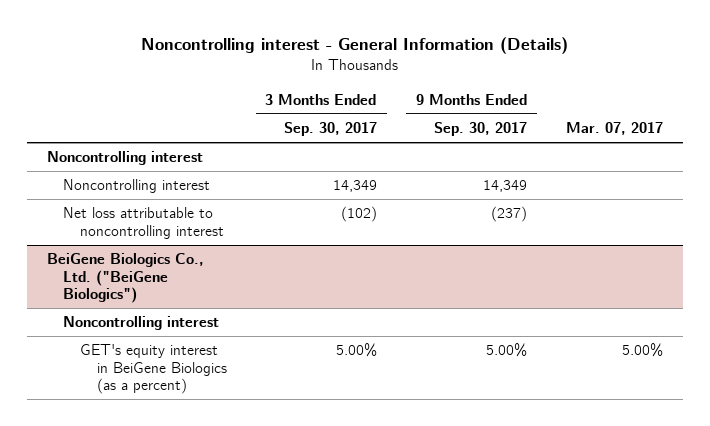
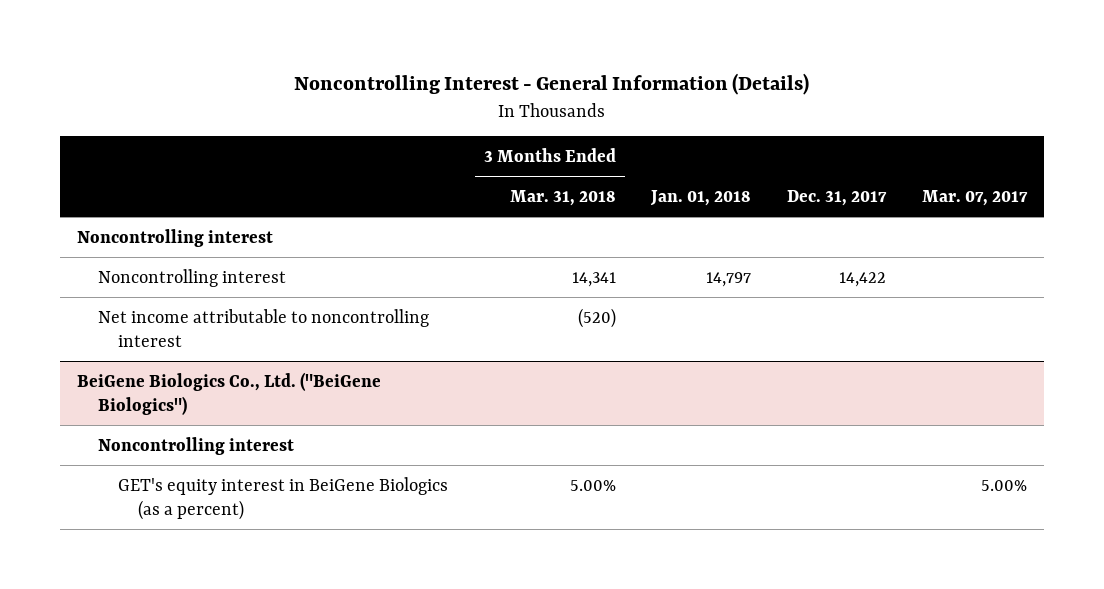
- Noncontrolling interest - General Information (Details)
+ Noncontrolling Interest - General Information (Details)
- | 3 Months Ended Sep. 30, 2017 | 9 Months Ended Sep. 30, 2017 | Mar. 07, 2017
+ | 3 Months Ended Mar. 31, 2018 | Jan. 01, 2018 | Dec. 31, 2017 | Mar. 07, 2017
- Net loss attributable to noncontrolling interest | (102) | (237) |
+ Net income attributable to noncontrolling interest | (520) | | |

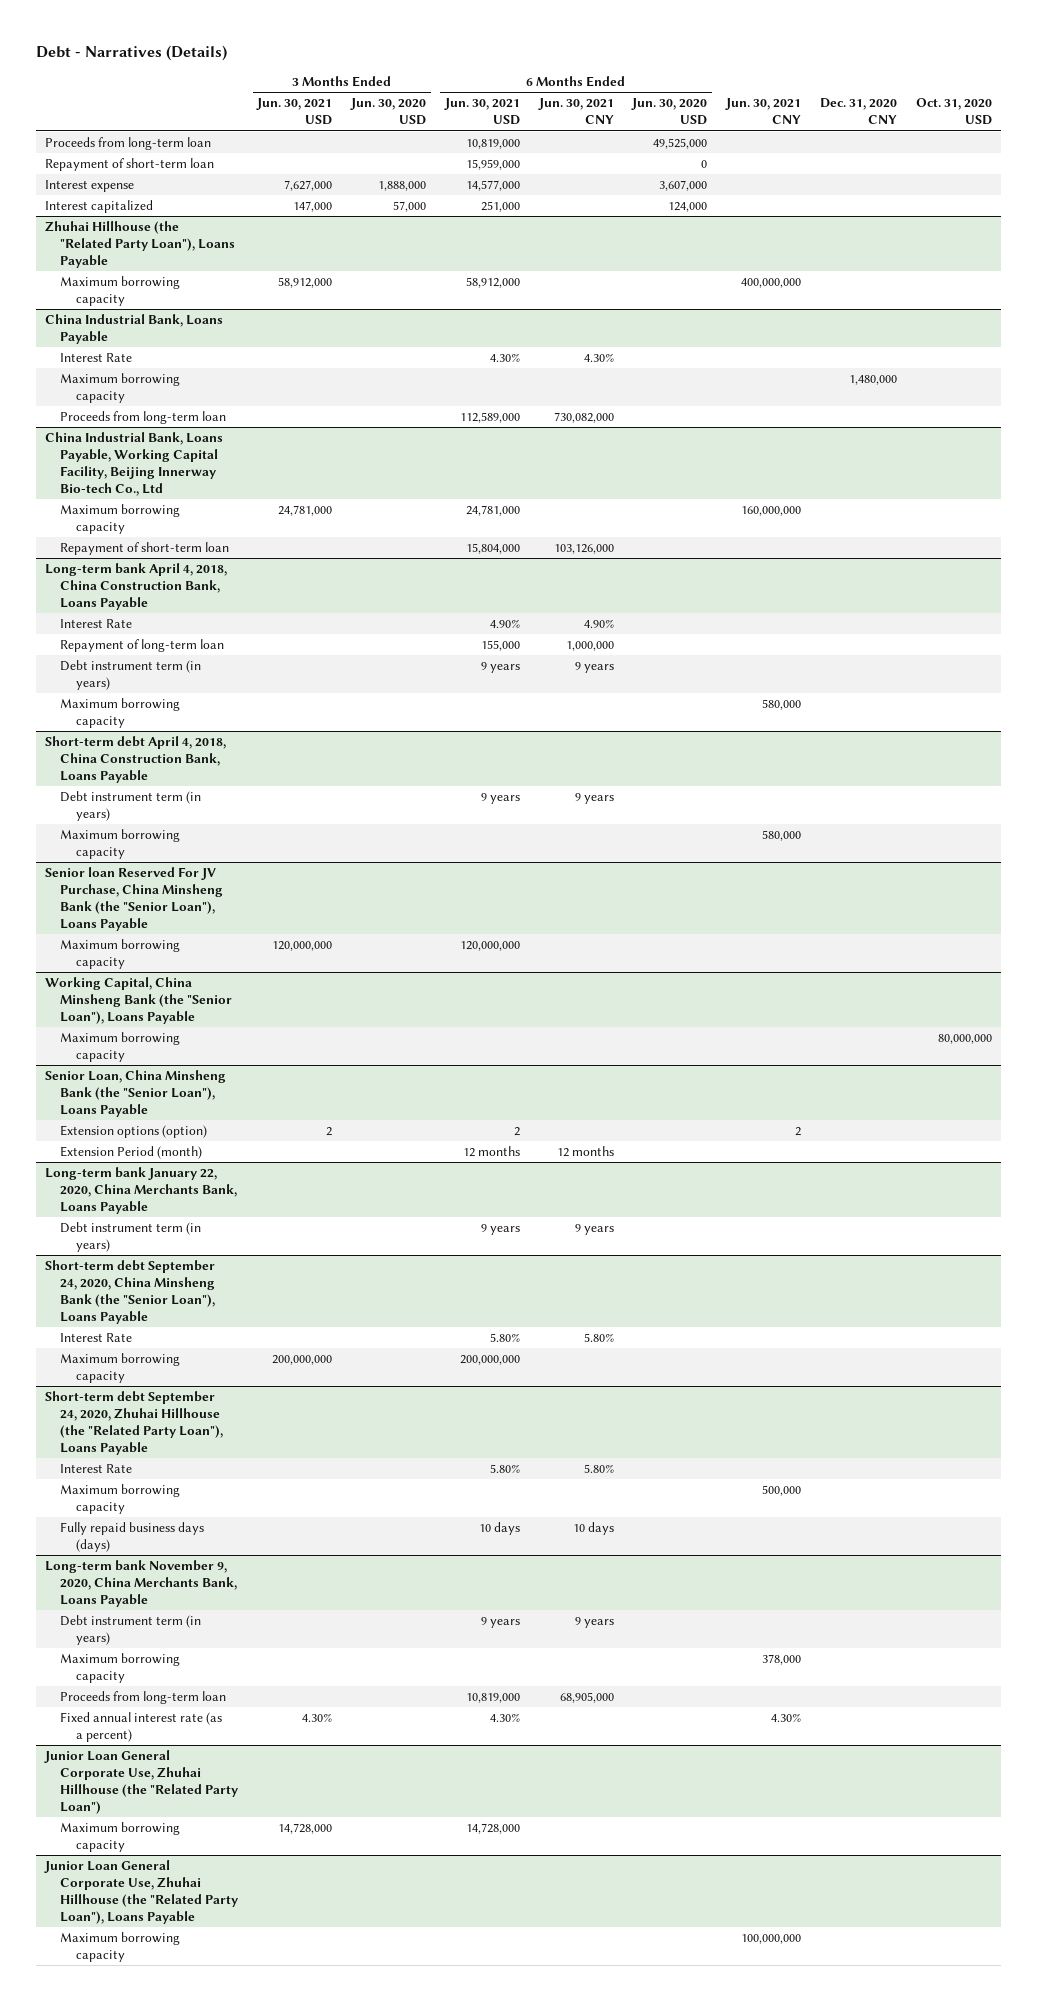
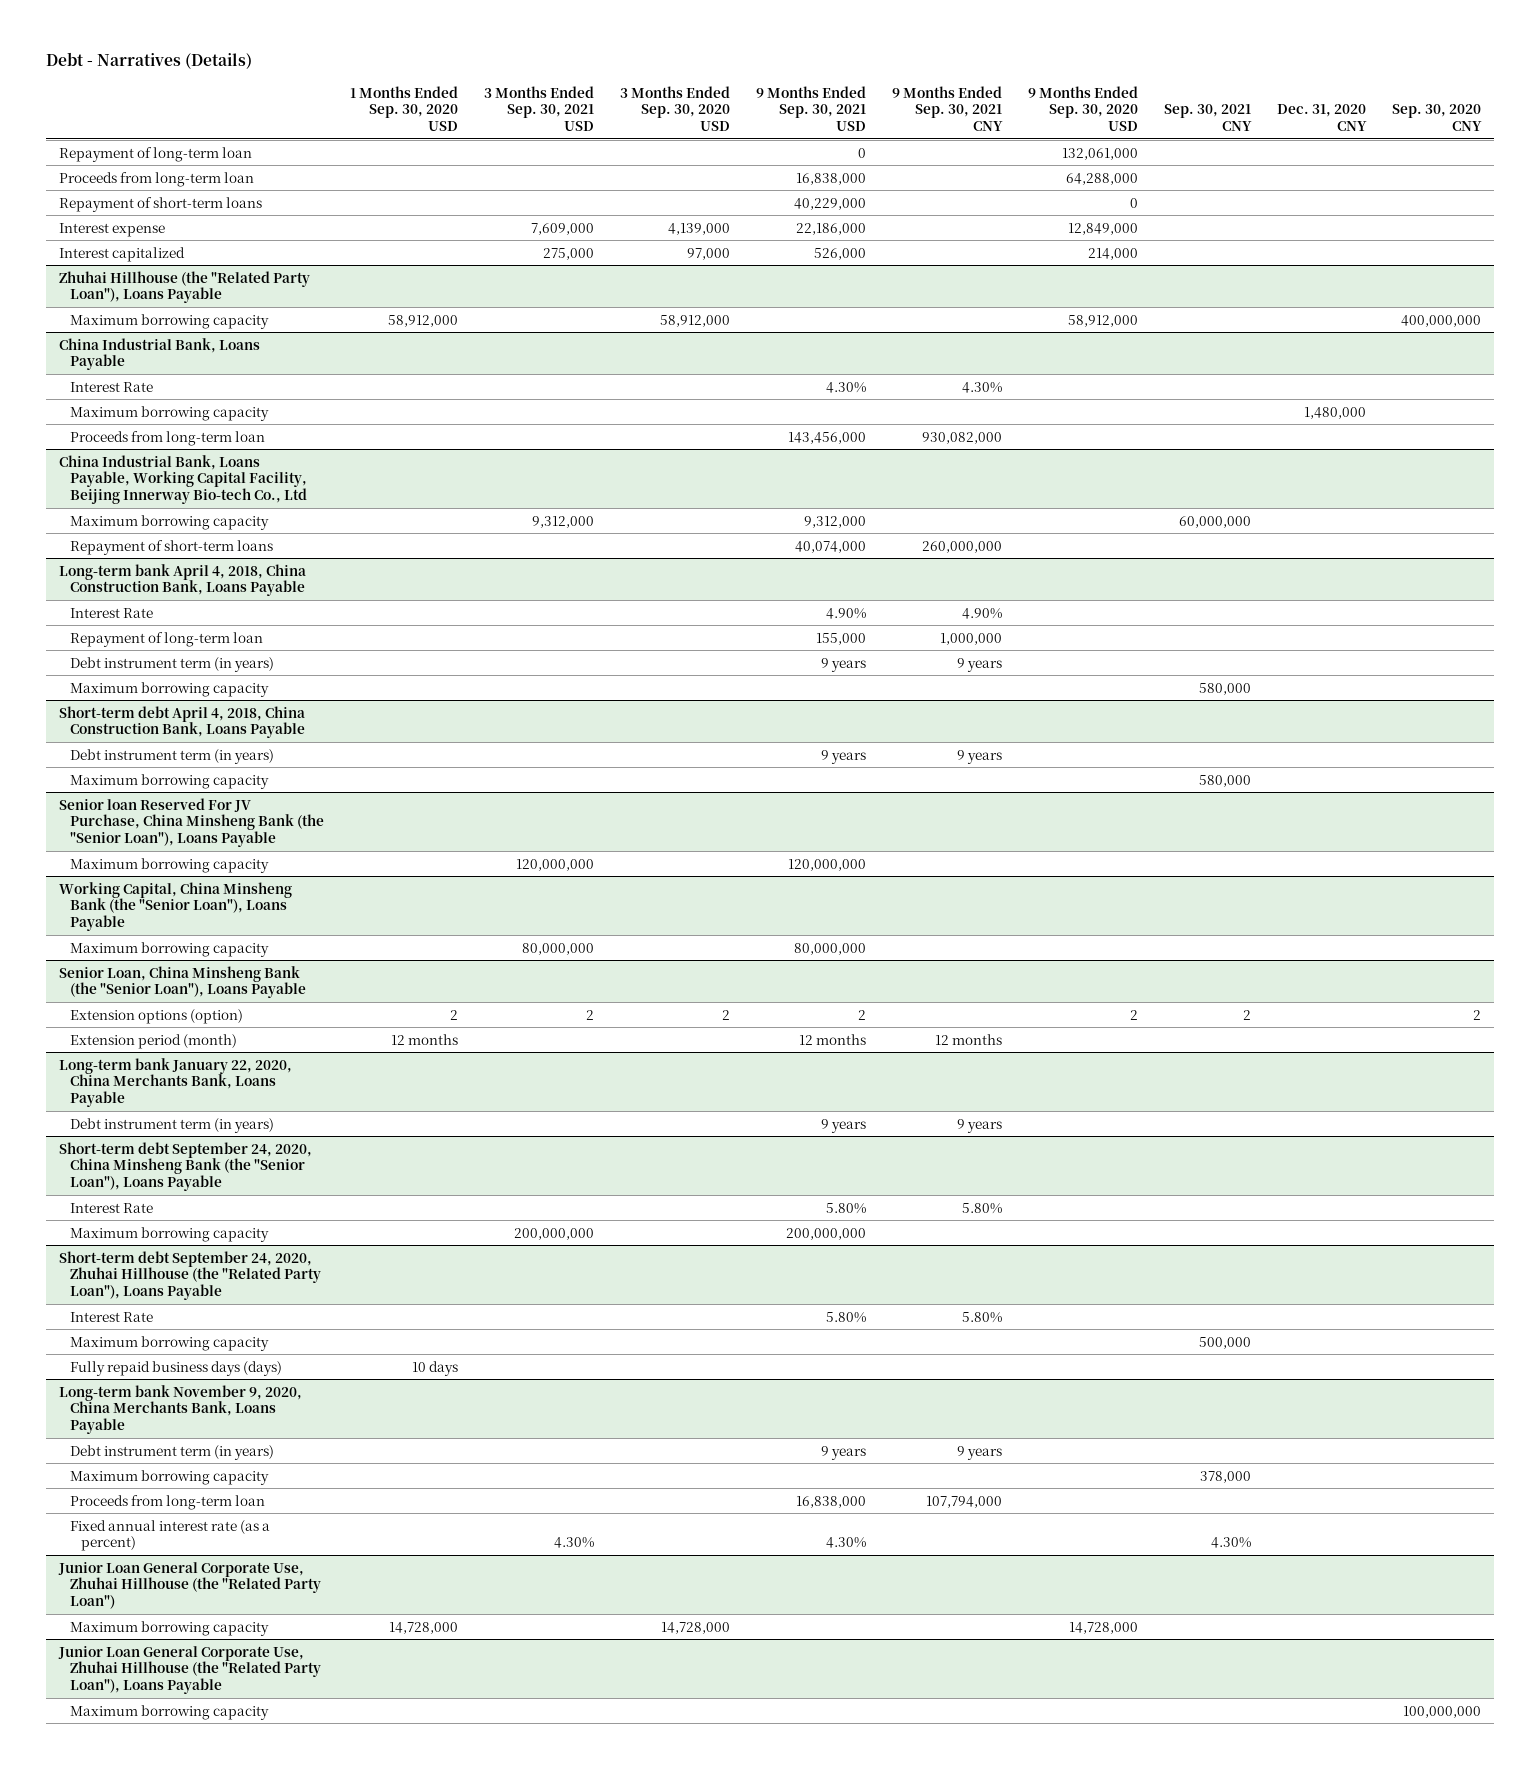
- | 3 Months Ended Jun. 30, 2021 USD | 3 Months Ended Jun. 30, 2020 USD | 6 Months Ended Jun. 30, 2021 USD | 6 Months Ended Jun. 30, 2021 CNY | 6 Months Ended Jun. 30, 2020 USD | Jun. 30, 2021 CNY | Dec. 31, 2020 CNY | Oct. 31, 2020 USD
+ | 1 Months Ended Sep. 30, 2020 USD | 3 Months Ended Sep. 30, 2021 USD | 3 Months Ended Sep. 30, 2020 USD | 9 Months Ended Sep. 30, 2021 USD | 9 Months Ended Sep. 30, 2021 CNY | 9 Months Ended Sep. 30, 2020 USD | Sep. 30, 2021 CNY | Dec. 31, 2020 CNY | Sep. 30, 2020 CNY
+ Repayment of long-term loan | | | | 0 | | 132,061,000 | | |
- Repayment of short-term loan | | | 15,959,000 | | 0 | | |
+ Repayment of short-term loans | | | | 40,229,000 | | 0 | | |
@ China Industrial Bank, Loans Payable, Working Capital Facility, Beijing Innerway Bio-tech Co., Ltd
- Repayment of short-term loan | | | 15,804,000 | 103,126,000 | | | |
+ Repayment of short-term loans | | | | 40,074,000 | 260,000,000 | | | |
@ Senior Loan, China Minsheng Bank (the "Senior Loan"), Loans Payable
- Extension Period (month) | | | 12 months | 12 months | | | |
+ Extension period (month) | 12 months | | | 12 months | 12 months | | | |

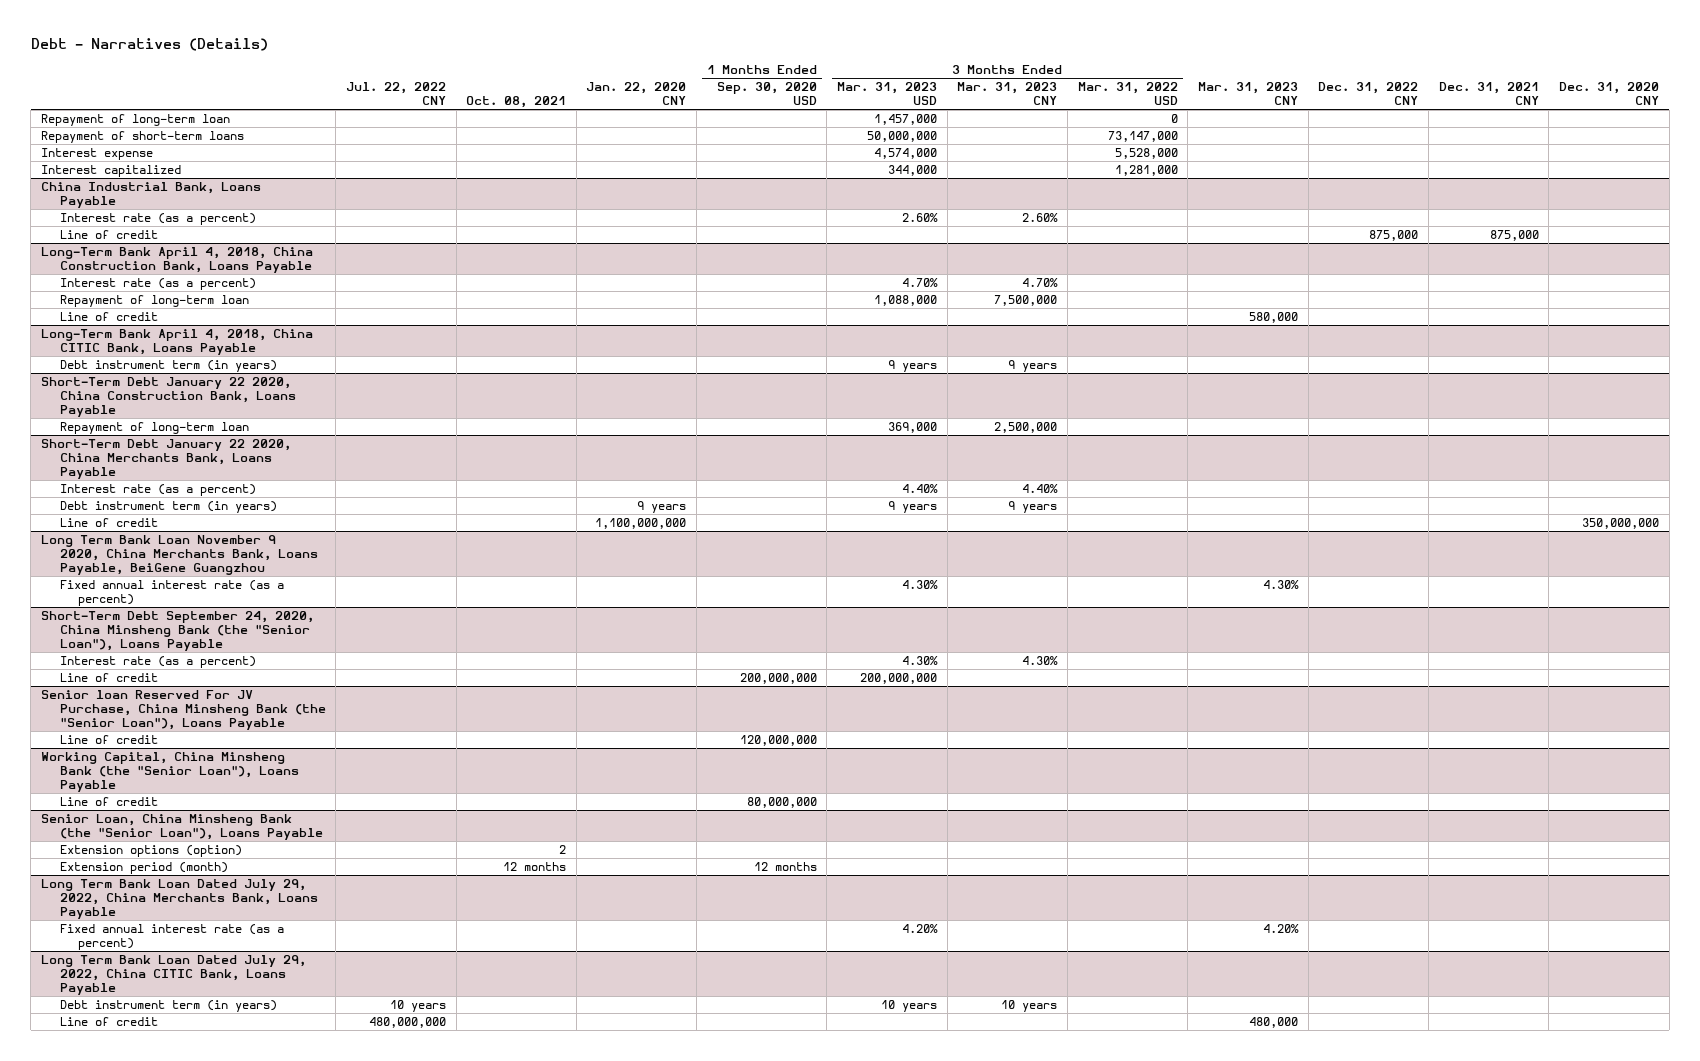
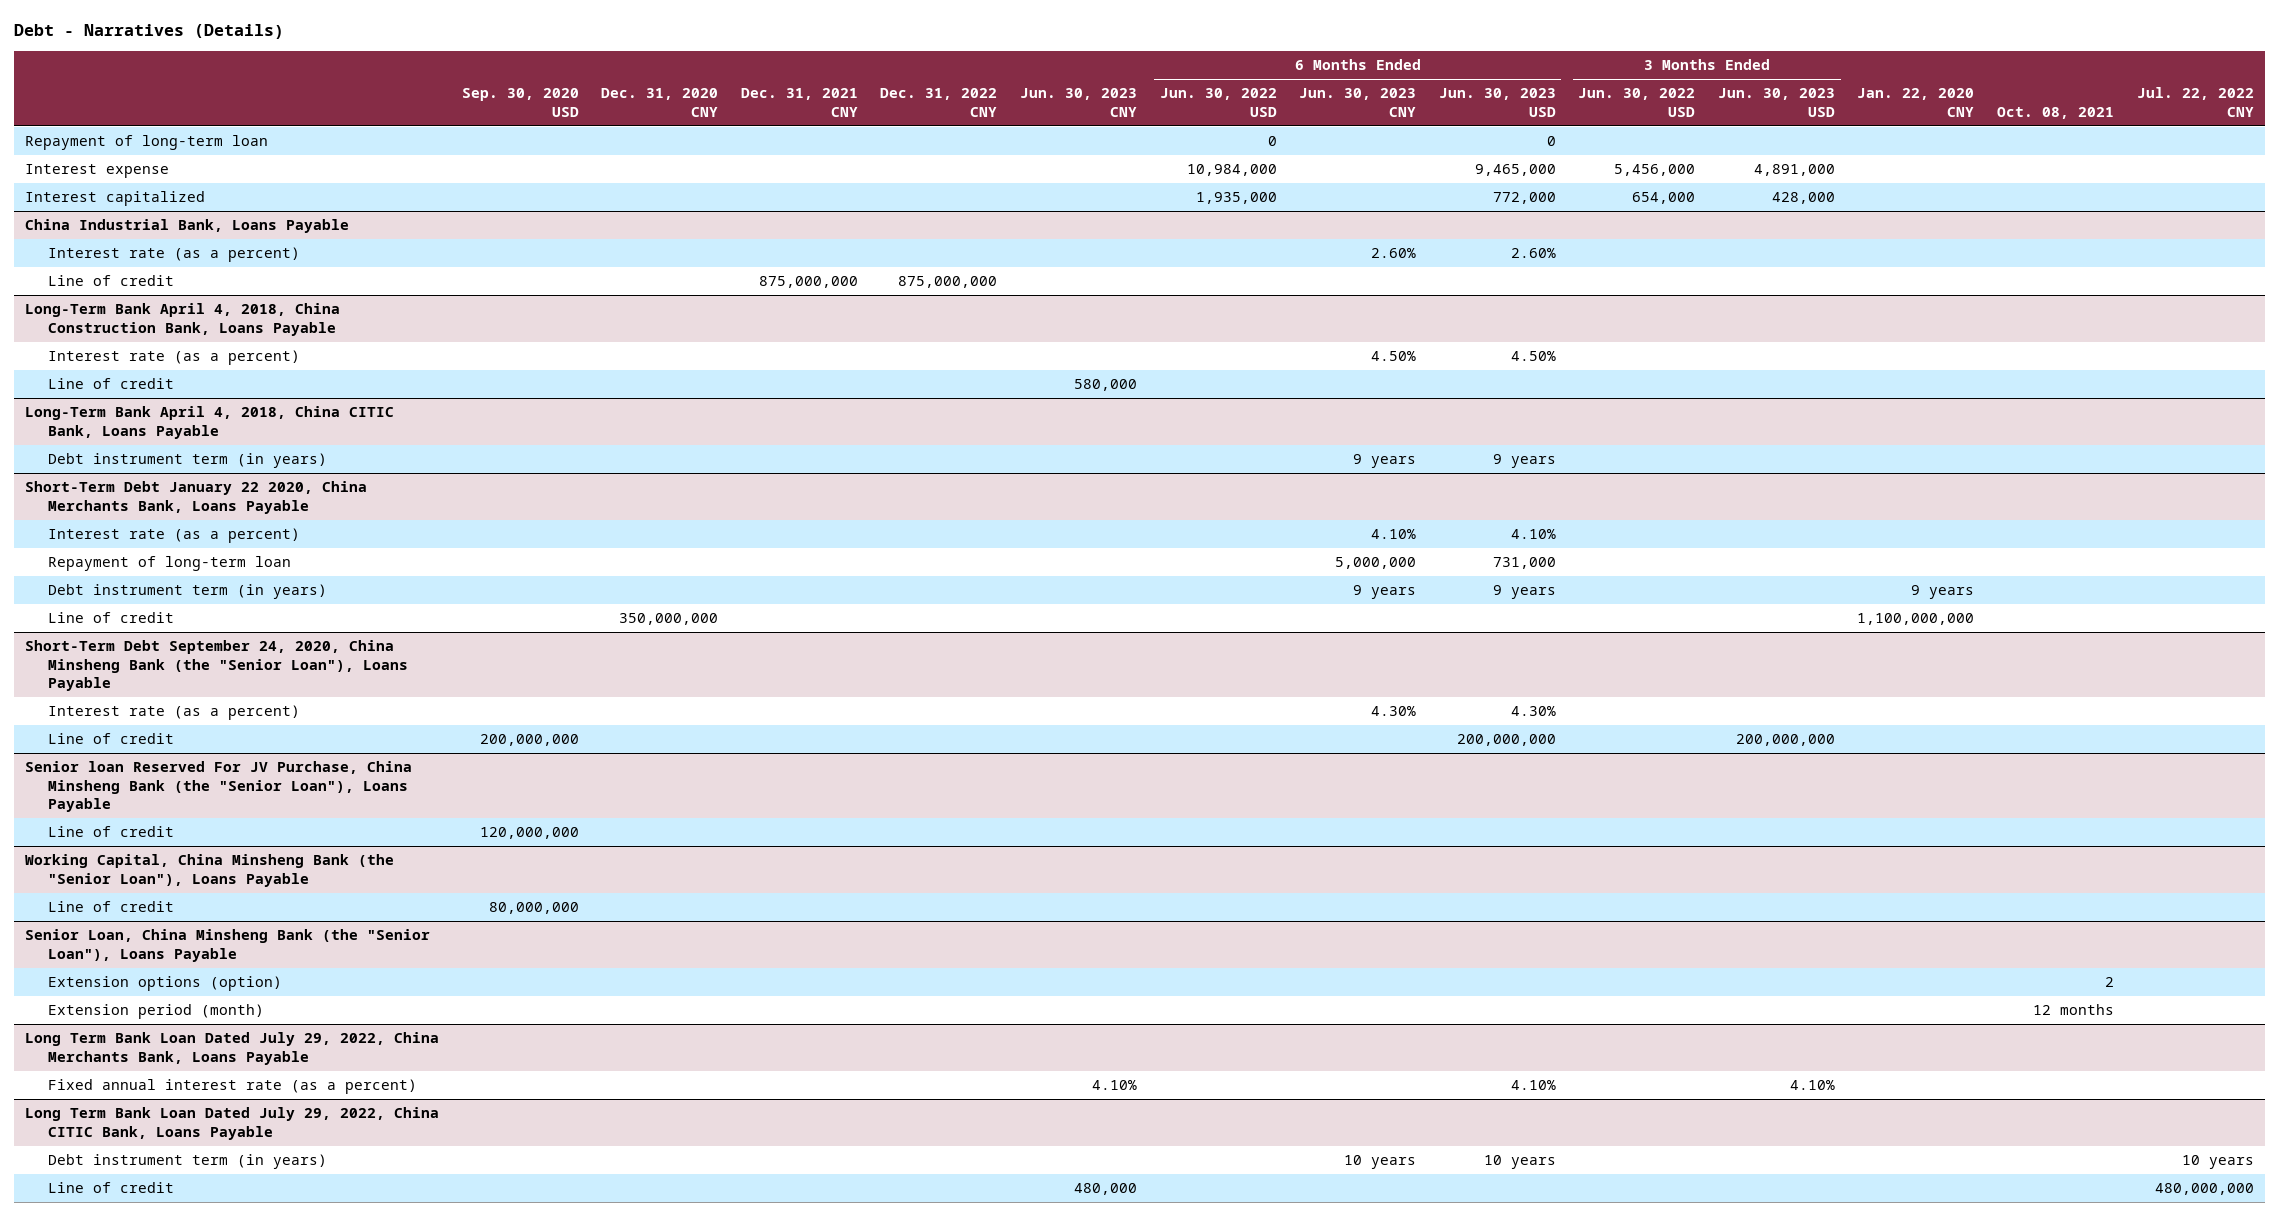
- | Jul. 22, 2022 CNY | Oct. 08, 2021 | Jan. 22, 2020 CNY | 1 Months Ended Sep. 30, 2020 USD | 3 Months Ended Mar. 31, 2023 USD | 3 Months Ended Mar. 31, 2023 CNY | 3 Months Ended Mar. 31, 2022 USD | Mar. 31, 2023 CNY | Dec. 31, 2022 CNY | Dec. 31, 2021 CNY | Dec. 31, 2020 CNY
+ | Sep. 30, 2020 USD | Dec. 31, 2020 CNY | Dec. 31, 2021 CNY | Dec. 31, 2022 CNY | Jun. 30, 2023 CNY | 6 Months Ended Jun. 30, 2022 USD | 6 Months Ended Jun. 30, 2023 CNY | 6 Months Ended Jun. 30, 2023 USD | 3 Months Ended Jun. 30, 2022 USD | 3 Months Ended Jun. 30, 2023 USD | Jan. 22, 2020 CNY | Oct. 08, 2021 | Jul. 22, 2022 CNY
- Repayment of short-term loans | | | | | 50,000,000 | | 73,147,000 | | | |
@ China Industrial Bank, Loans Payable
- Line of credit | | | | | | | | | 875,000 | 875,000 |
+ Line of credit | | | 875,000,000 | 875,000,000 | | | | | | | | |
@ Long-Term Bank April 4, 2018, China Construction Bank, Loans Payable
- Repayment of long-term loan | | | | | 1,088,000 | 7,500,000 | | | | |
- Short-Term Debt January 22 2020, China Construction Bank, Loans Payable
- Repayment of long-term loan | | | | | 369,000 | 2,500,000 | | | | |
@ Short-Term Debt January 22 2020, China Merchants Bank, Loans Payable
+ Repayment of long-term loan | | | | | | | 5,000,000 | 731,000 | | | | |
- Long Term Bank Loan November 9 2020, China Merchants Bank, Loans Payable, BeiGene Guangzhou
- Fixed annual interest rate (as a percent) | | | | | 4.30% | | | 4.30% | | |

